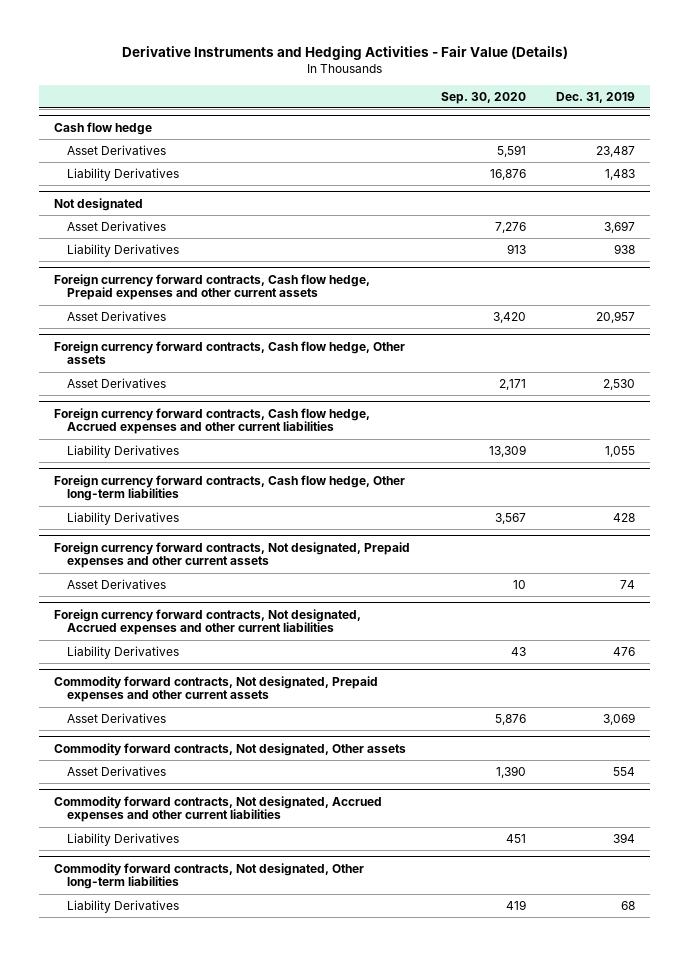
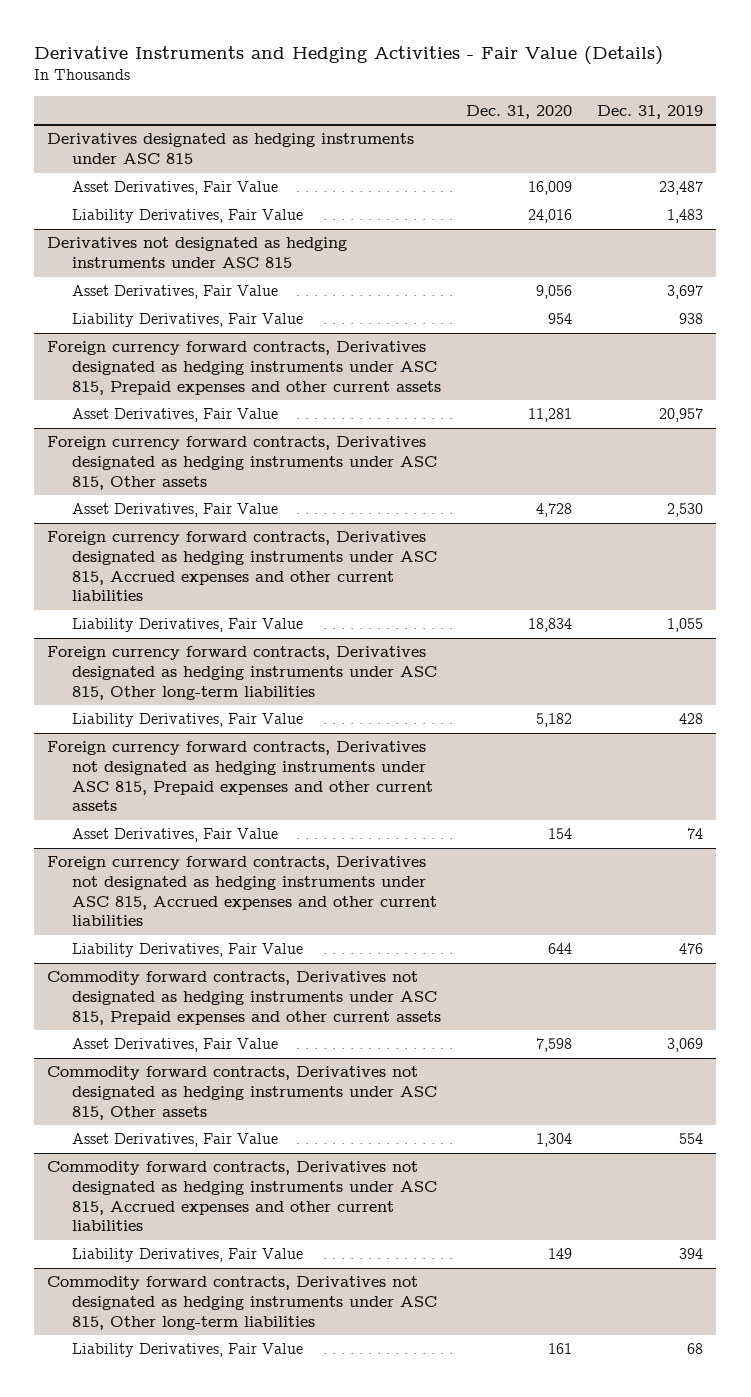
- | Sep. 30, 2020 | Dec. 31, 2019
+ | Dec. 31, 2020 | Dec. 31, 2019
- Cash flow hedge
- Asset Derivatives | 5,591 | 23,487
- Liability Derivatives | 16,876 | 1,483
- Not designated
- Asset Derivatives | 7,276 | 3,697
- Liability Derivatives | 913 | 938
- Foreign currency forward contracts, Cash flow hedge, Prepaid expenses and other current assets
- Asset Derivatives | 3,420 | 20,957
- Foreign currency forward contracts, Cash flow hedge, Other assets
- Asset Derivatives | 2,171 | 2,530
- Foreign currency forward contracts, Cash flow hedge, Accrued expenses and other current liabilities
- Liability Derivatives | 13,309 | 1,055
- Foreign currency forward contracts, Cash flow hedge, Other long-term liabilities
- Liability Derivatives | 3,567 | 428
- Foreign currency forward contracts, Not designated, Prepaid expenses and other current assets
- Asset Derivatives | 10 | 74
- Foreign currency forward contracts, Not designated, Accrued expenses and other current liabilities
- Liability Derivatives | 43 | 476
- Commodity forward contracts, Not designated, Prepaid expenses and other current assets
- Asset Derivatives | 5,876 | 3,069
- Commodity forward contracts, Not designated, Other assets
- Asset Derivatives | 1,390 | 554
- Commodity forward contracts, Not designated, Accrued expenses and other current liabilities
- Liability Derivatives | 451 | 394
- Commodity forward contracts, Not designated, Other long-term liabilities
- Liability Derivatives | 419 | 68
+ Derivatives designated as hedging instruments under ASC 815
+ Asset Derivatives, Fair Value | 16,009 | 23,487
+ Liability Derivatives, Fair Value | 24,016 | 1,483
+ Derivatives not designated as hedging instruments under ASC 815
+ Asset Derivatives, Fair Value | 9,056 | 3,697
+ Liability Derivatives, Fair Value | 954 | 938
+ Foreign currency forward contracts, Derivatives designated as hedging instruments under ASC 815, Prepaid expenses and other current assets
+ Asset Derivatives, Fair Value | 11,281 | 20,957
+ Foreign currency forward contracts, Derivatives designated as hedging instruments under ASC 815, Other assets
+ Asset Derivatives, Fair Value | 4,728 | 2,530
+ Foreign currency forward contracts, Derivatives designated as hedging instruments under ASC 815, Accrued expenses and other current liabilities
+ Liability Derivatives, Fair Value | 18,834 | 1,055
+ Foreign currency forward contracts, Derivatives designated as hedging instruments under ASC 815, Other long-term liabilities
+ Liability Derivatives, Fair Value | 5,182 | 428
+ Foreign currency forward contracts, Derivatives not designated as hedging instruments under ASC 815, Prepaid expenses and other current assets
+ Asset Derivatives, Fair Value | 154 | 74
+ Foreign currency forward contracts, Derivatives not designated as hedging instruments under ASC 815, Accrued expenses and other current liabilities
+ Liability Derivatives, Fair Value | 644 | 476
+ Commodity forward contracts, Derivatives not designated as hedging instruments under ASC 815, Prepaid expenses and other current assets
+ Asset Derivatives, Fair Value | 7,598 | 3,069
+ Commodity forward contracts, Derivatives not designated as hedging instruments under ASC 815, Other assets
+ Asset Derivatives, Fair Value | 1,304 | 554
+ Commodity forward contracts, Derivatives not designated as hedging instruments under ASC 815, Accrued expenses and other current liabilities
+ Liability Derivatives, Fair Value | 149 | 394
+ Commodity forward contracts, Derivatives not designated as hedging instruments under ASC 815, Other long-term liabilities
+ Liability Derivatives, Fair Value | 161 | 68

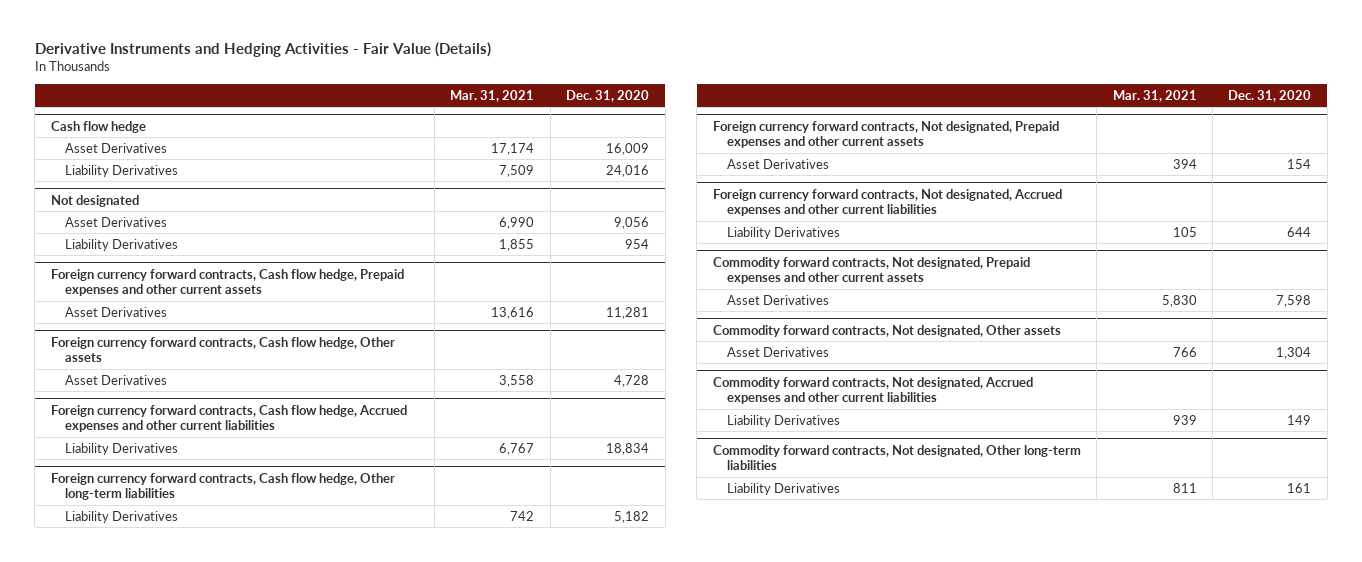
- | Dec. 31, 2020 | Dec. 31, 2019
+ | Mar. 31, 2021 | Dec. 31, 2020
- Derivatives designated as hedging instruments under ASC 815
- Asset Derivatives, Fair Value | 16,009 | 23,487
- Liability Derivatives, Fair Value | 24,016 | 1,483
- Derivatives not designated as hedging instruments under ASC 815
- Asset Derivatives, Fair Value | 9,056 | 3,697
- Liability Derivatives, Fair Value | 954 | 938
- Foreign currency forward contracts, Derivatives designated as hedging instruments under ASC 815, Prepaid expenses and other current assets
- Asset Derivatives, Fair Value | 11,281 | 20,957
- Foreign currency forward contracts, Derivatives designated as hedging instruments under ASC 815, Other assets
- Asset Derivatives, Fair Value | 4,728 | 2,530
- Foreign currency forward contracts, Derivatives designated as hedging instruments under ASC 815, Accrued expenses and other current liabilities
- Liability Derivatives, Fair Value | 18,834 | 1,055
- Foreign currency forward contracts, Derivatives designated as hedging instruments under ASC 815, Other long-term liabilities
- Liability Derivatives, Fair Value | 5,182 | 428
- Foreign currency forward contracts, Derivatives not designated as hedging instruments under ASC 815, Prepaid expenses and other current assets
- Asset Derivatives, Fair Value | 154 | 74
- Foreign currency forward contracts, Derivatives not designated as hedging instruments under ASC 815, Accrued expenses and other current liabilities
- Liability Derivatives, Fair Value | 644 | 476
- Commodity forward contracts, Derivatives not designated as hedging instruments under ASC 815, Prepaid expenses and other current assets
- Asset Derivatives, Fair Value | 7,598 | 3,069
- Commodity forward contracts, Derivatives not designated as hedging instruments under ASC 815, Other assets
- Asset Derivatives, Fair Value | 1,304 | 554
- Commodity forward contracts, Derivatives not designated as hedging instruments under ASC 815, Accrued expenses and other current liabilities
- Liability Derivatives, Fair Value | 149 | 394
- Commodity forward contracts, Derivatives not designated as hedging instruments under ASC 815, Other long-term liabilities
- Liability Derivatives, Fair Value | 161 | 68
+ Cash flow hedge
+ Asset Derivatives | 17,174 | 16,009
+ Liability Derivatives | 7,509 | 24,016
+ Not designated
+ Asset Derivatives | 6,990 | 9,056
+ Liability Derivatives | 1,855 | 954
+ Foreign currency forward contracts, Cash flow hedge, Prepaid expenses and other current assets
+ Asset Derivatives | 13,616 | 11,281
+ Foreign currency forward contracts, Cash flow hedge, Other assets
+ Asset Derivatives | 3,558 | 4,728
+ Foreign currency forward contracts, Cash flow hedge, Accrued expenses and other current liabilities
+ Liability Derivatives | 6,767 | 18,834
+ Foreign currency forward contracts, Cash flow hedge, Other long-term liabilities
+ Liability Derivatives | 742 | 5,182
+ Foreign currency forward contracts, Not designated, Prepaid expenses and other current assets
+ Asset Derivatives | 394 | 154
+ Foreign currency forward contracts, Not designated, Accrued expenses and other current liabilities
+ Liability Derivatives | 105 | 644
+ Commodity forward contracts, Not designated, Prepaid expenses and other current assets
+ Asset Derivatives | 5,830 | 7,598
+ Commodity forward contracts, Not designated, Other assets
+ Asset Derivatives | 766 | 1,304
+ Commodity forward contracts, Not designated, Accrued expenses and other current liabilities
+ Liability Derivatives | 939 | 149
+ Commodity forward contracts, Not designated, Other long-term liabilities
+ Liability Derivatives | 811 | 161

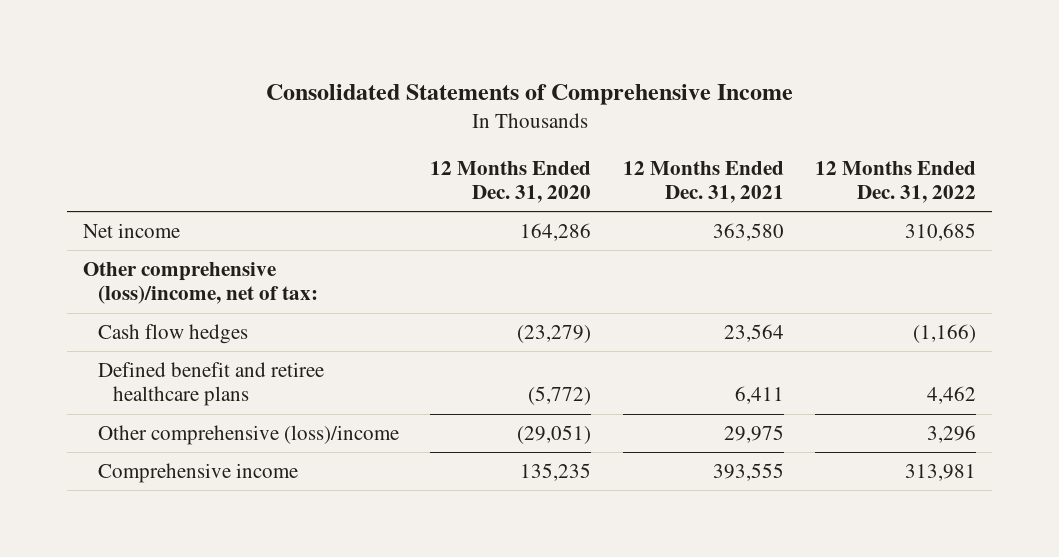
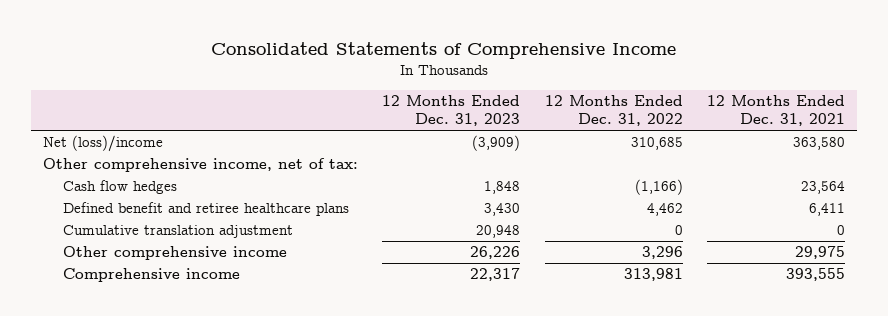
- | 12 Months Ended Dec. 31, 2020 | 12 Months Ended Dec. 31, 2021 | 12 Months Ended Dec. 31, 2022
+ | 12 Months Ended Dec. 31, 2023 | 12 Months Ended Dec. 31, 2022 | 12 Months Ended Dec. 31, 2021
- Net income | 164,286 | 363,580 | 310,685
- Other comprehensive (loss)/income, net of tax:
+ Net (loss)/income | (3,909) | 310,685 | 363,580
+ Other comprehensive income, net of tax:
- Other comprehensive (loss)/income | (29,051) | 29,975 | 3,296
+ Cumulative translation adjustment | 20,948 | 0 | 0
+ Other comprehensive income | 26,226 | 3,296 | 29,975

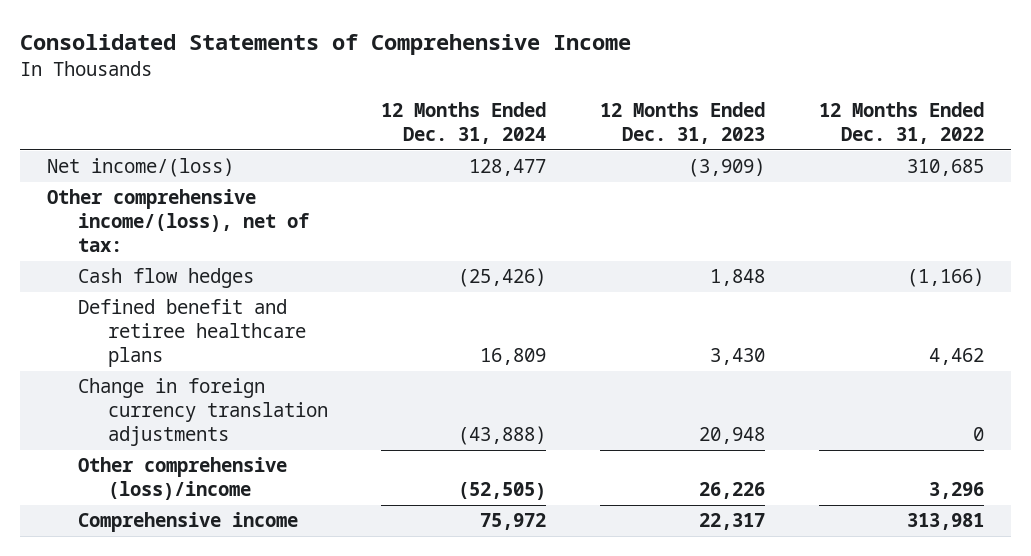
- | 12 Months Ended Dec. 31, 2023 | 12 Months Ended Dec. 31, 2022 | 12 Months Ended Dec. 31, 2021
+ | 12 Months Ended Dec. 31, 2024 | 12 Months Ended Dec. 31, 2023 | 12 Months Ended Dec. 31, 2022
- Net (loss)/income | (3,909) | 310,685 | 363,580
- Other comprehensive income, net of tax:
+ Net income/(loss) | 128,477 | (3,909) | 310,685
+ Other comprehensive income/(loss), net of tax:
- Cumulative translation adjustment | 20,948 | 0 | 0
- Other comprehensive income | 26,226 | 3,296 | 29,975
+ Change in foreign currency translation adjustments | (43,888) | 20,948 | 0
+ Other comprehensive (loss)/income | (52,505) | 26,226 | 3,296

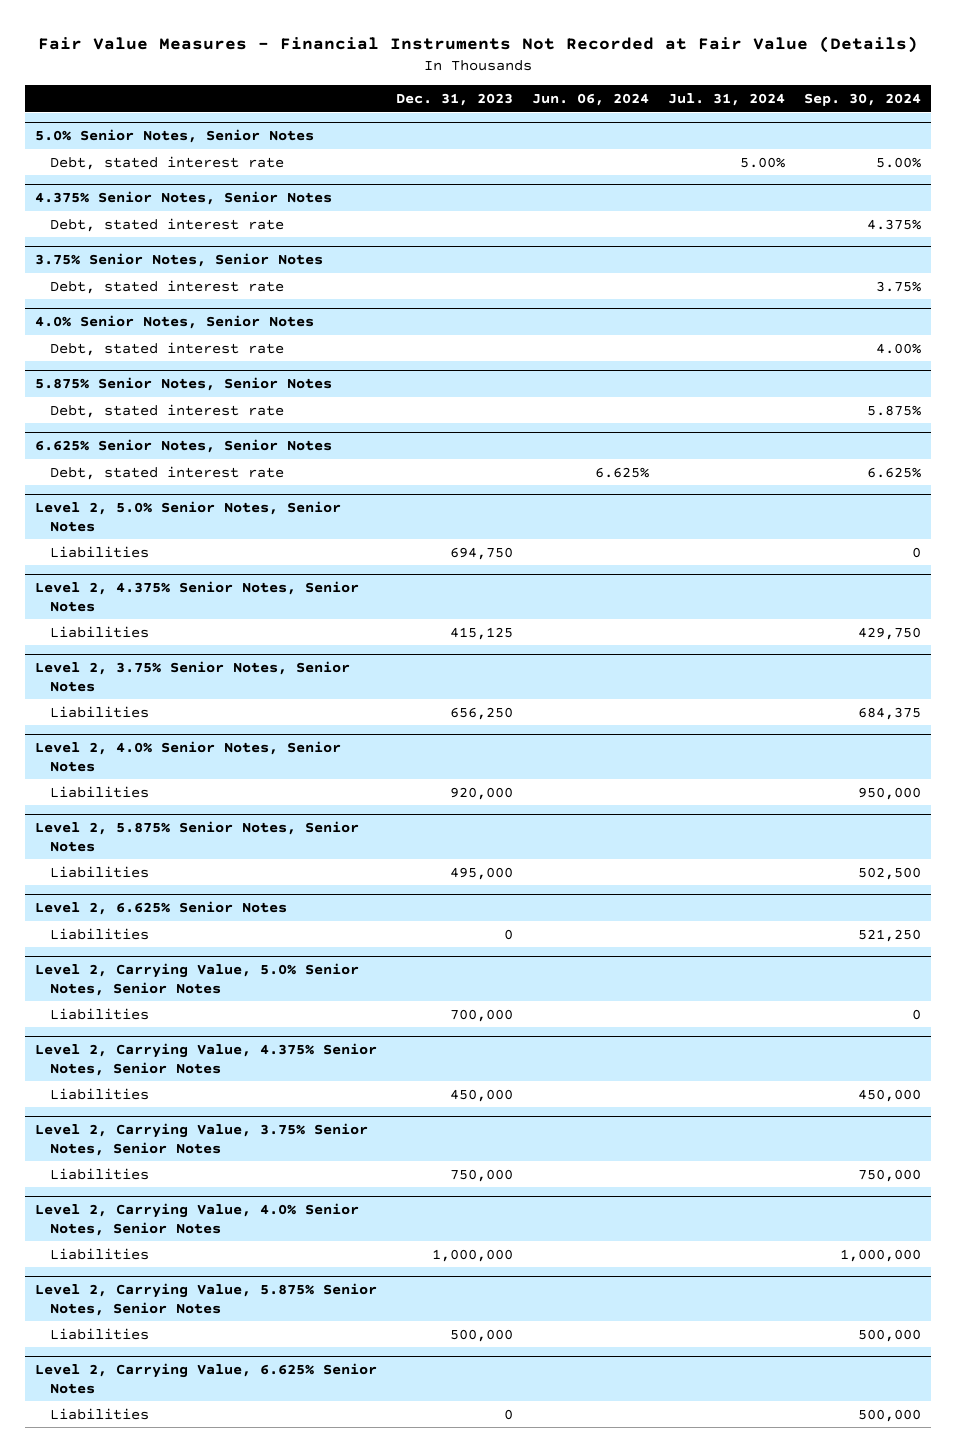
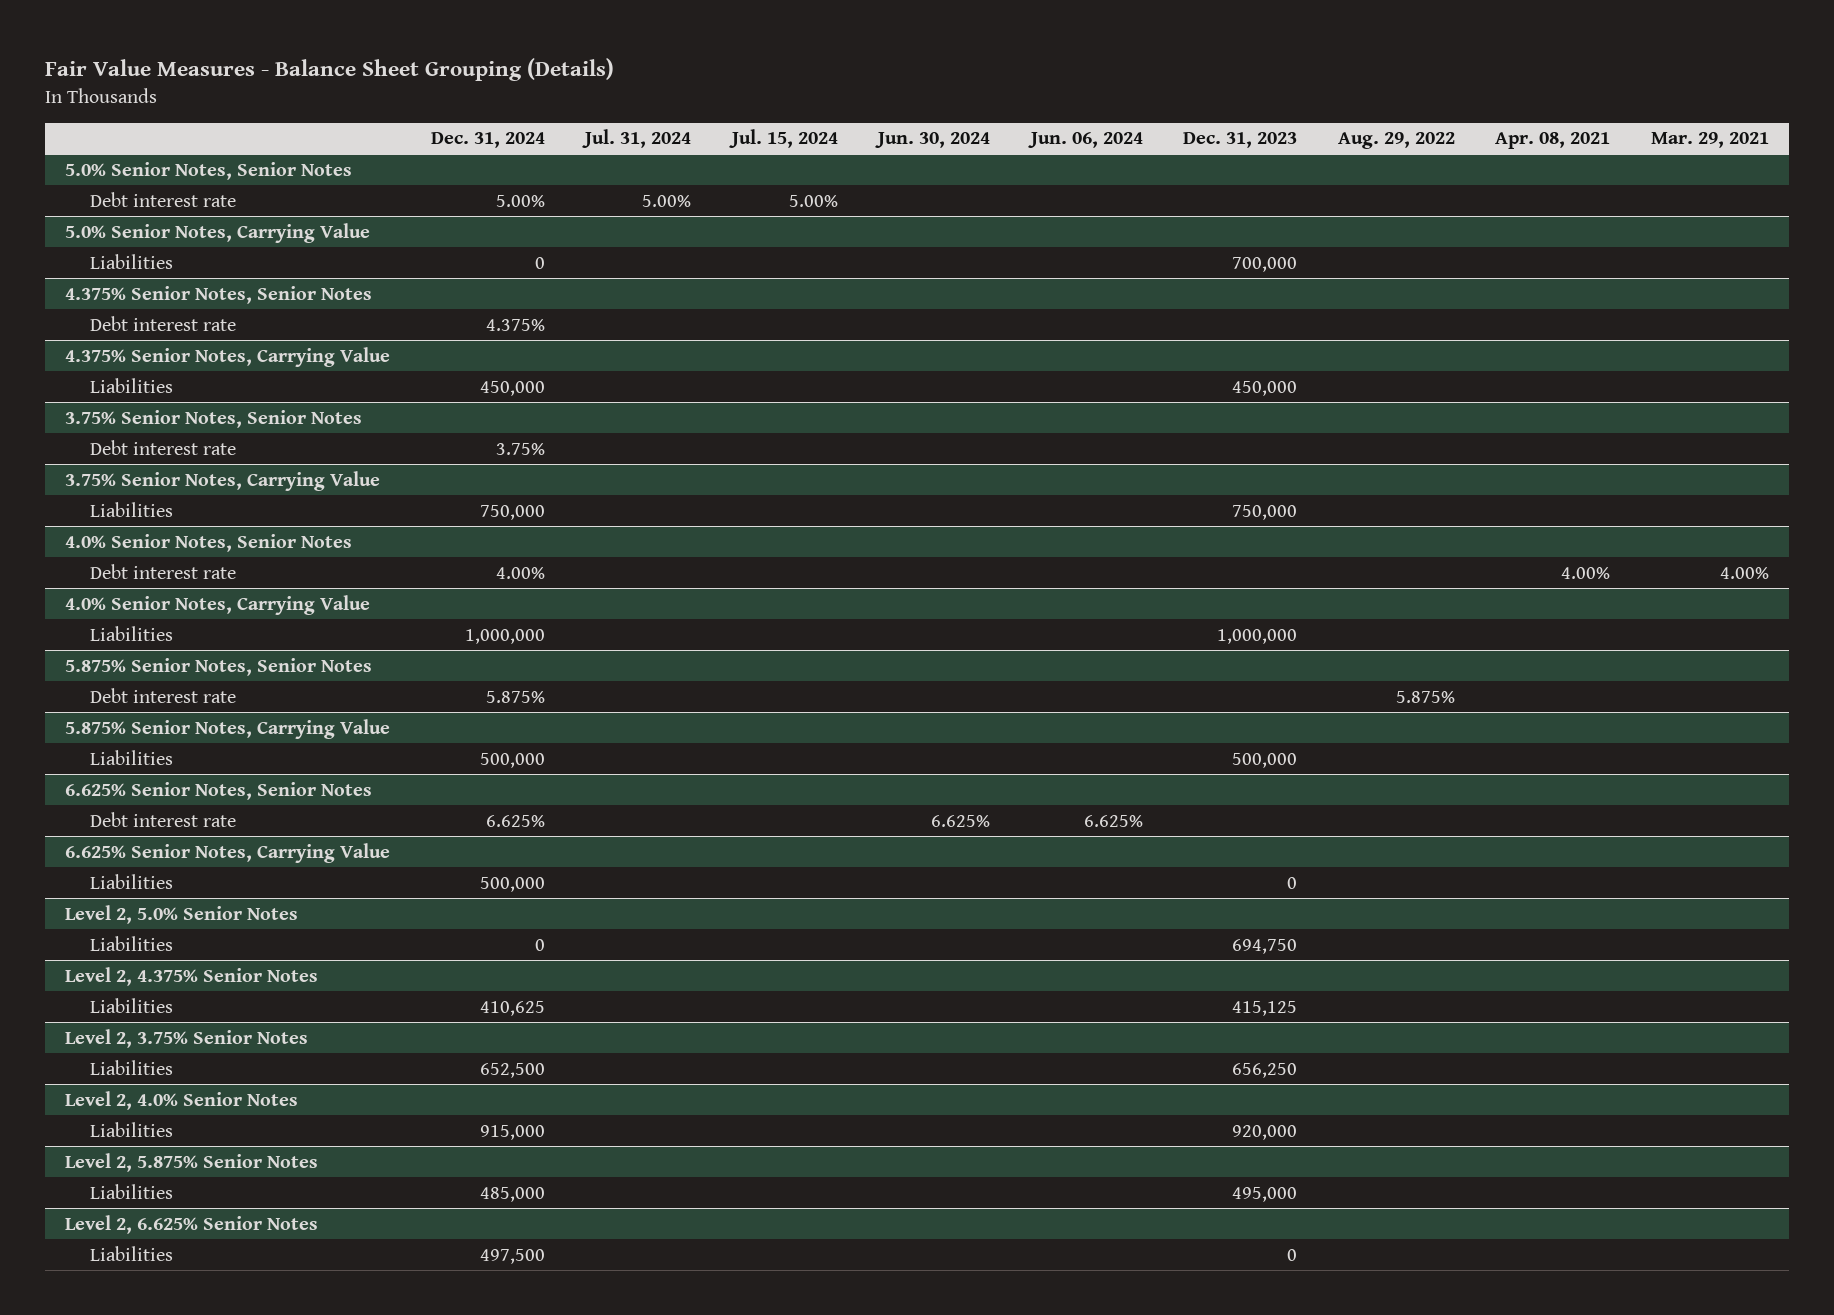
- Fair Value Measures - Financial Instruments Not Recorded at Fair Value (Details)
+ Fair Value Measures - Balance Sheet Grouping (Details)
- | Dec. 31, 2023 | Jun. 06, 2024 | Jul. 31, 2024 | Sep. 30, 2024
+ | Dec. 31, 2024 | Jul. 31, 2024 | Jul. 15, 2024 | Jun. 30, 2024 | Jun. 06, 2024 | Dec. 31, 2023 | Aug. 29, 2022 | Apr. 08, 2021 | Mar. 29, 2021
@ 5.0% Senior Notes, Senior Notes
- Debt, stated interest rate | | | 5.00% | 5.00%
+ Debt interest rate | 5.00% | 5.00% | 5.00% | | | | | |
+ 5.0% Senior Notes, Carrying Value
+ Liabilities | 0 | | | | | 700,000 | | |
@ 4.375% Senior Notes, Senior Notes
- Debt, stated interest rate | | | | 4.375%
+ Debt interest rate | 4.375% | | | | | | | |
+ 4.375% Senior Notes, Carrying Value
+ Liabilities | 450,000 | | | | | 450,000 | | |
@ 3.75% Senior Notes, Senior Notes
- Debt, stated interest rate | | | | 3.75%
+ Debt interest rate | 3.75% | | | | | | | |
+ 3.75% Senior Notes, Carrying Value
+ Liabilities | 750,000 | | | | | 750,000 | | |
@ 4.0% Senior Notes, Senior Notes
- Debt, stated interest rate | | | | 4.00%
+ Debt interest rate | 4.00% | | | | | | | 4.00% | 4.00%
+ 4.0% Senior Notes, Carrying Value
+ Liabilities | 1,000,000 | | | | | 1,000,000 | | |
@ 5.875% Senior Notes, Senior Notes
- Debt, stated interest rate | | | | 5.875%
+ Debt interest rate | 5.875% | | | | | | 5.875% | |
+ 5.875% Senior Notes, Carrying Value
+ Liabilities | 500,000 | | | | | 500,000 | | |
@ 6.625% Senior Notes, Senior Notes
- Debt, stated interest rate | | 6.625% | | 6.625%
- Level 2, 5.0% Senior Notes, Senior Notes
@ 6.625% Senior Notes, Senior Notes
+ Debt interest rate | 6.625% | | | 6.625% | 6.625% | | | |
+ 6.625% Senior Notes, Carrying Value
+ Liabilities | 500,000 | | | | | 0 | | |
+ Level 2, 5.0% Senior Notes
- Level 2, 4.375% Senior Notes, Senior Notes
+ Level 2, 4.375% Senior Notes
- Level 2, 3.75% Senior Notes, Senior Notes
+ Level 2, 3.75% Senior Notes
- Level 2, 4.0% Senior Notes, Senior Notes
+ Level 2, 4.0% Senior Notes
- Level 2, 5.875% Senior Notes, Senior Notes
+ Level 2, 5.875% Senior Notes
- Level 2, Carrying Value, 5.0% Senior Notes, Senior Notes
- Liabilities | 700,000 | | | 0
- Level 2, Carrying Value, 4.375% Senior Notes, Senior Notes
- Liabilities | 450,000 | | | 450,000
- Level 2, Carrying Value, 3.75% Senior Notes, Senior Notes
- Liabilities | 750,000 | | | 750,000
- Level 2, Carrying Value, 4.0% Senior Notes, Senior Notes
- Liabilities | 1,000,000 | | | 1,000,000
- Level 2, Carrying Value, 5.875% Senior Notes, Senior Notes
- Liabilities | 500,000 | | | 500,000
- Level 2, Carrying Value, 6.625% Senior Notes
- Liabilities | 0 | | | 500,000

